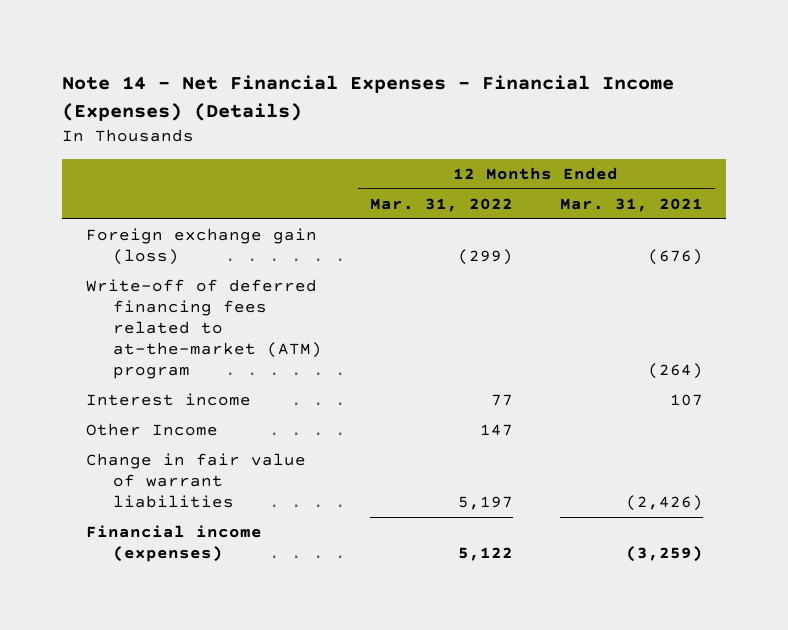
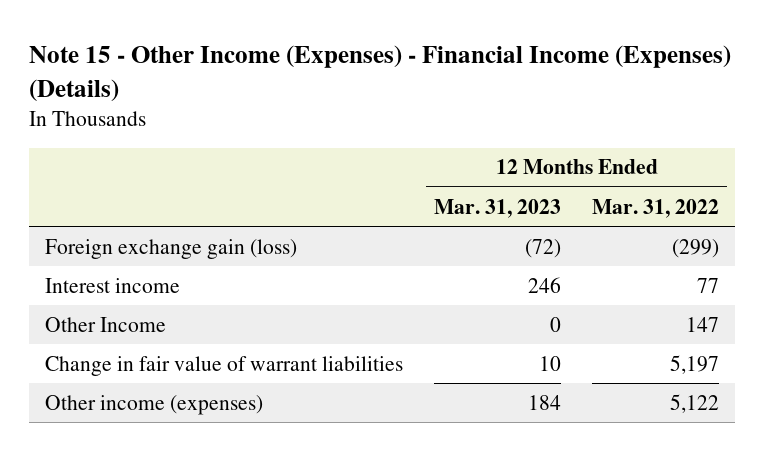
- Note 14 - Net Financial Expenses - Financial Income (Expenses) (Details)
+ Note 15 - Other Income (Expenses) - Financial Income (Expenses) (Details)
- | 12 Months Ended Mar. 31, 2022 | 12 Months Ended Mar. 31, 2021
+ | 12 Months Ended Mar. 31, 2023 | 12 Months Ended Mar. 31, 2022
- Write-off of deferred financing fees related to at-the-market (ATM) program | | (264)
- Financial income (expenses) | 5,122 | (3,259)
+ Other income (expenses) | 184 | 5,122

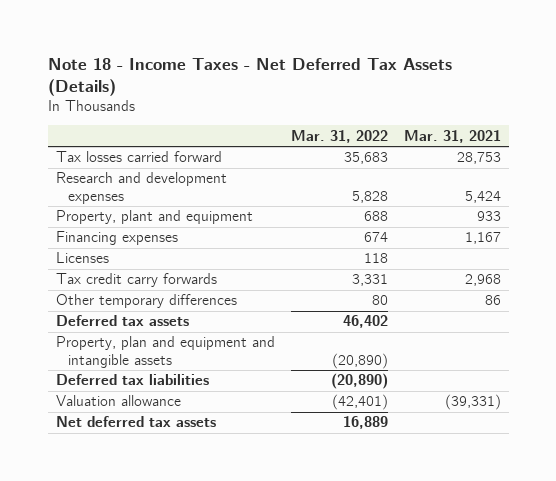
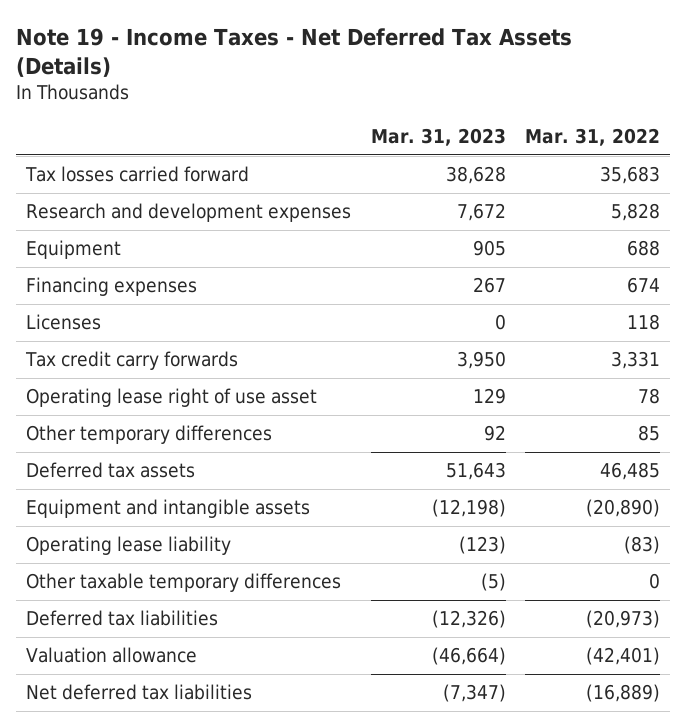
- Note 18 - Income Taxes - Net Deferred Tax Assets (Details)
+ Note 19 - Income Taxes - Net Deferred Tax Assets (Details)
- | Mar. 31, 2022 | Mar. 31, 2021
+ | Mar. 31, 2023 | Mar. 31, 2022
- Property, plant and equipment | 688 | 933
+ Equipment | 905 | 688
- Other temporary differences | 80 | 86
- Deferred tax assets | 46,402 |
- Property, plan and equipment and intangible assets | (20,890) |
- Deferred tax liabilities | (20,890) |
+ Operating lease right of use asset | 129 | 78
+ Other temporary differences | 92 | 85
+ Deferred tax assets | 51,643 | 46,485
+ Equipment and intangible assets | (12,198) | (20,890)
+ Operating lease liability | (123) | (83)
+ Other taxable temporary differences | (5) | 0
+ Deferred tax liabilities | (12,326) | (20,973)
- Net deferred tax assets | 16,889 |
+ Net deferred tax liabilities | (7,347) | (16,889)

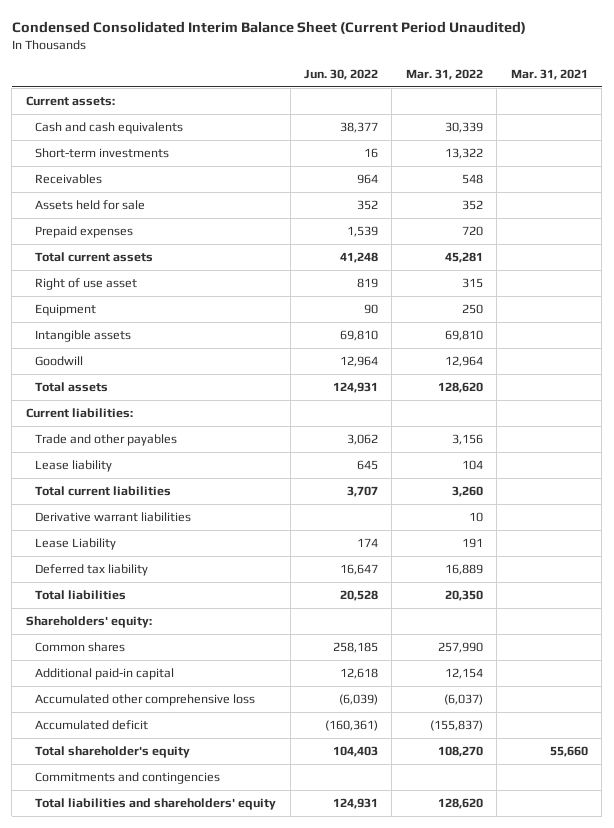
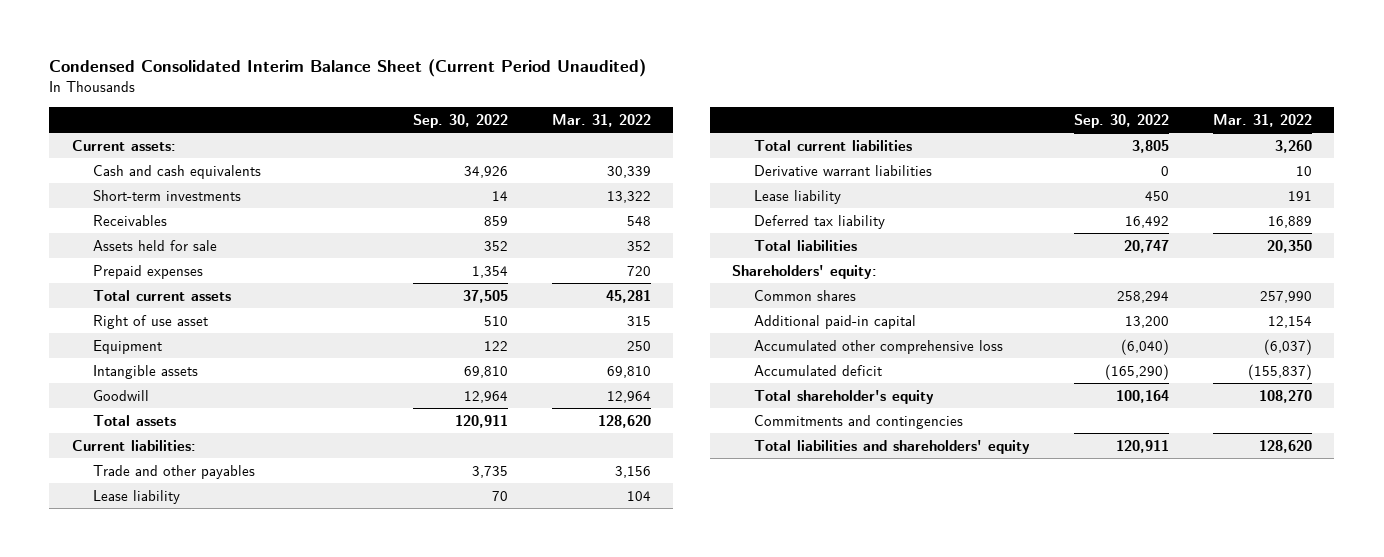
- | Jun. 30, 2022 | Mar. 31, 2022 | Mar. 31, 2021
+ | Sep. 30, 2022 | Mar. 31, 2022
- Lease Liability | 174 | 191 |
+ Lease liability | 450 | 191

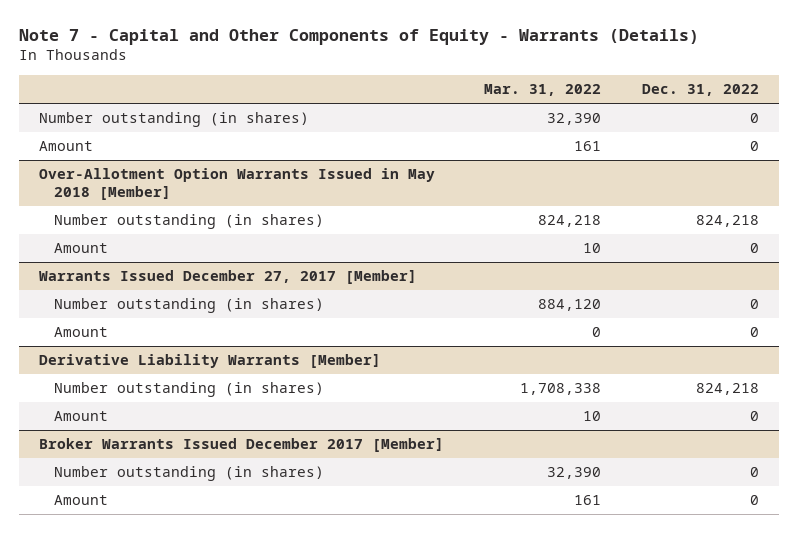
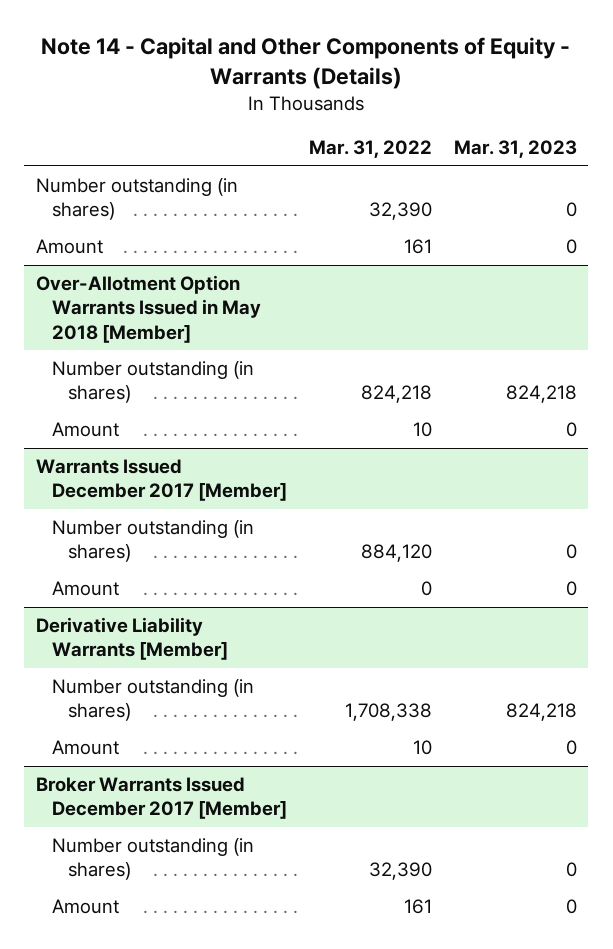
- Note 7 - Capital and Other Components of Equity - Warrants (Details)
+ Note 14 - Capital and Other Components of Equity - Warrants (Details)
- | Mar. 31, 2022 | Dec. 31, 2022
+ | Mar. 31, 2022 | Mar. 31, 2023
- Warrants Issued December 27, 2017 [Member]
+ Warrants Issued December 2017 [Member]

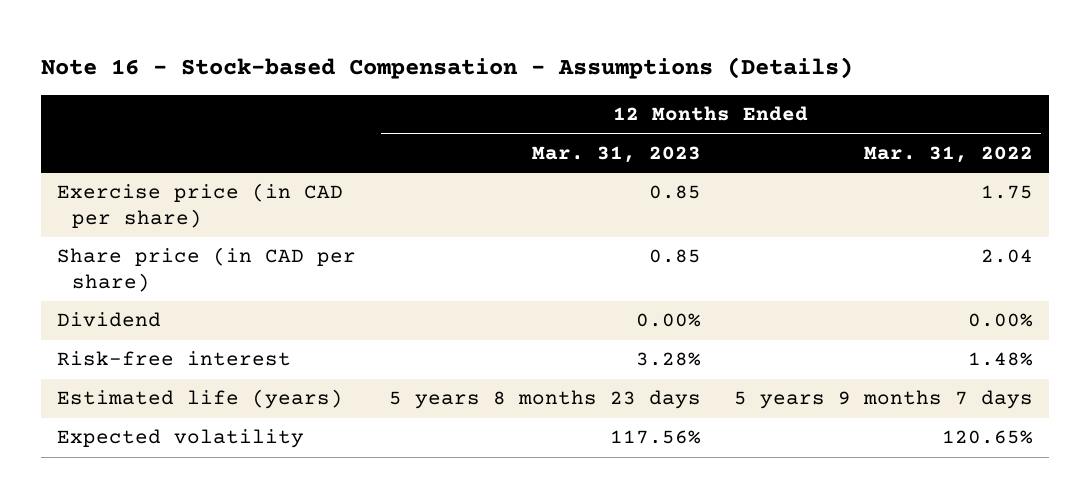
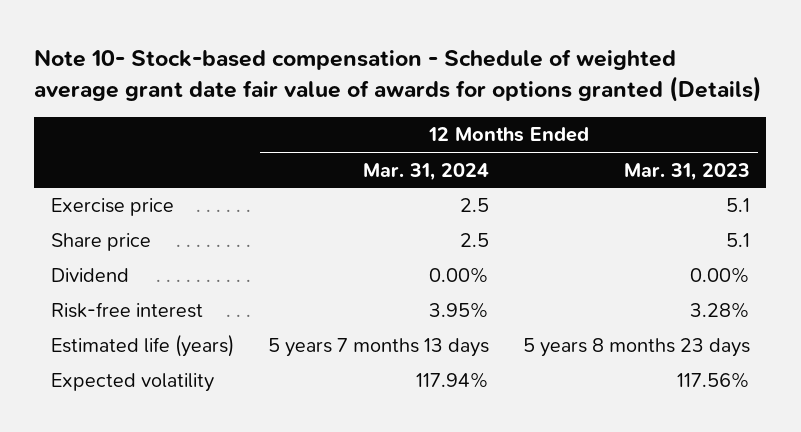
- Note 16 - Stock-based Compensation - Assumptions (Details)
+ Note 10- Stock-based compensation - Schedule of weighted average grant date fair value of awards for options granted (Details)
- | 12 Months Ended Mar. 31, 2023 | 12 Months Ended Mar. 31, 2022
+ | 12 Months Ended Mar. 31, 2024 | 12 Months Ended Mar. 31, 2023
- Exercise price (in CAD per share) | 0.85 | 1.75
- Share price (in CAD per share) | 0.85 | 2.04
+ Exercise price | 2.5 | 5.1
+ Share price | 2.5 | 5.1

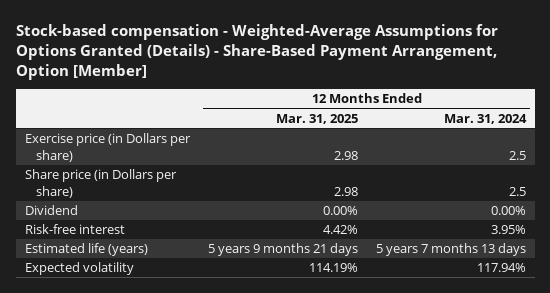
- Note 10- Stock-based compensation - Schedule of weighted average grant date fair value of awards for options granted (Details)
+ Stock-based compensation - Weighted-Average Assumptions for Options Granted (Details) - Share-Based Payment Arrangement, Option [Member]
- | 12 Months Ended Mar. 31, 2024 | 12 Months Ended Mar. 31, 2023
+ | 12 Months Ended Mar. 31, 2025 | 12 Months Ended Mar. 31, 2024
- Exercise price | 2.5 | 5.1
- Share price | 2.5 | 5.1
+ Exercise price (in Dollars per share) | 2.98 | 2.5
+ Share price (in Dollars per share) | 2.98 | 2.5

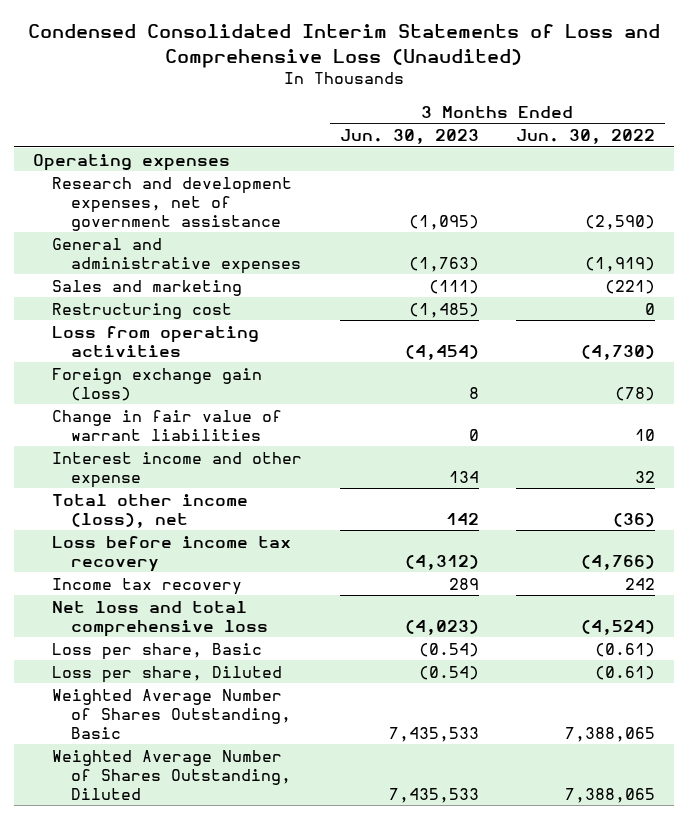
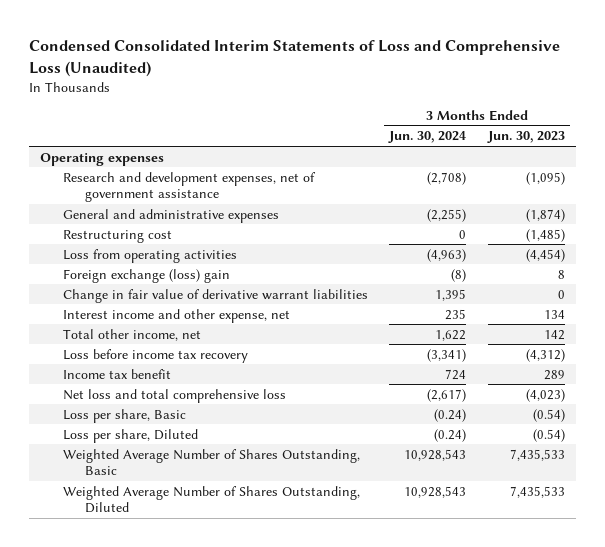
- | 3 Months Ended Jun. 30, 2023 | 3 Months Ended Jun. 30, 2022
+ | 3 Months Ended Jun. 30, 2024 | 3 Months Ended Jun. 30, 2023
- General and administrative expenses | (1,763) | (1,919)
- Sales and marketing | (111) | (221)
+ General and administrative expenses | (2,255) | (1,874)
- Foreign exchange gain (loss) | 8 | (78)
- Change in fair value of warrant liabilities | 0 | 10
- Interest income and other expense | 134 | 32
- Total other income (loss), net | 142 | (36)
+ Foreign exchange (loss) gain | (8) | 8
+ Change in fair value of derivative warrant liabilities | 1,395 | 0
+ Interest income and other expense, net | 235 | 134
+ Total other income, net | 1,622 | 142
- Income tax recovery | 289 | 242
+ Income tax benefit | 724 | 289

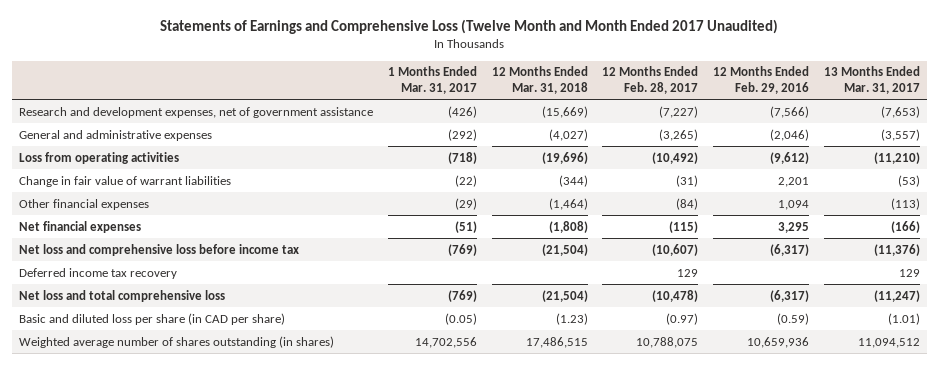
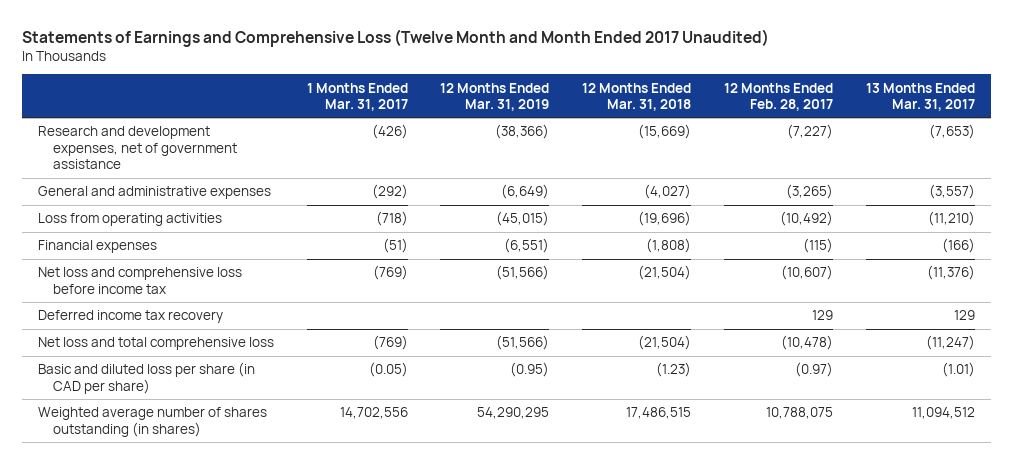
- | 1 Months Ended Mar. 31, 2017 | 12 Months Ended Mar. 31, 2018 | 12 Months Ended Feb. 28, 2017 | 12 Months Ended Feb. 29, 2016 | 13 Months Ended Mar. 31, 2017
+ | 1 Months Ended Mar. 31, 2017 | 12 Months Ended Mar. 31, 2019 | 12 Months Ended Mar. 31, 2018 | 12 Months Ended Feb. 28, 2017 | 13 Months Ended Mar. 31, 2017
- Change in fair value of warrant liabilities | (22) | (344) | (31) | 2,201 | (53)
- Other financial expenses | (29) | (1,464) | (84) | 1,094 | (113)
- Net financial expenses | (51) | (1,808) | (115) | 3,295 | (166)
+ Financial expenses | (51) | (6,551) | (1,808) | (115) | (166)

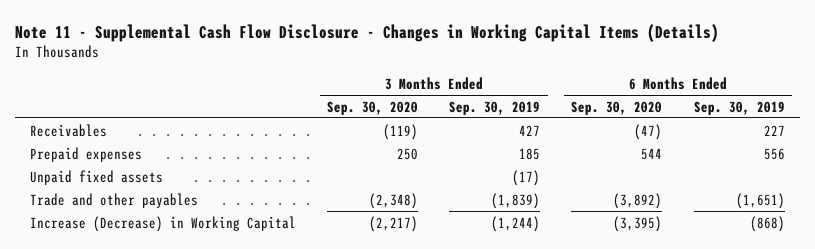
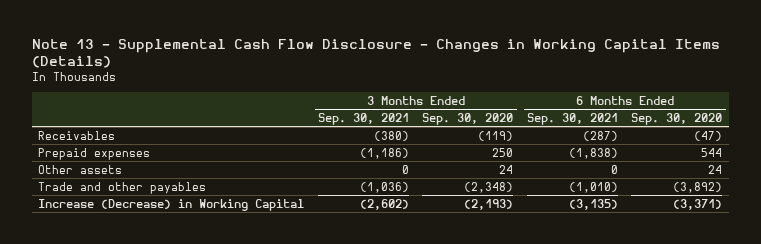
- Note 11 - Supplemental Cash Flow Disclosure - Changes in Working Capital Items (Details)
+ Note 13 - Supplemental Cash Flow Disclosure - Changes in Working Capital Items (Details)
- | 3 Months Ended Sep. 30, 2020 | 3 Months Ended Sep. 30, 2019 | 6 Months Ended Sep. 30, 2020 | 6 Months Ended Sep. 30, 2019
+ | 3 Months Ended Sep. 30, 2021 | 3 Months Ended Sep. 30, 2020 | 6 Months Ended Sep. 30, 2021 | 6 Months Ended Sep. 30, 2020
- Unpaid fixed assets | | (17) | |
+ Other assets | 0 | 24 | 0 | 24
- Increase (Decrease) in Working Capital | (2,217) | (1,244) | (3,395) | (868)
+ Increase (Decrease) in Working Capital | (2,602) | (2,193) | (3,135) | (3,371)

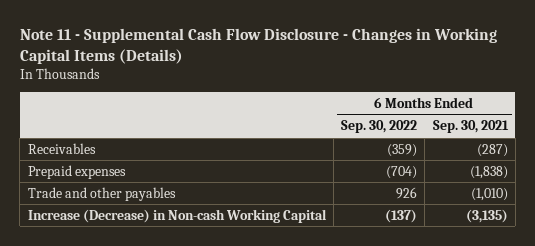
- Note 13 - Supplemental Cash Flow Disclosure - Changes in Working Capital Items (Details)
+ Note 11 - Supplemental Cash Flow Disclosure - Changes in Working Capital Items (Details)
- | 3 Months Ended Sep. 30, 2021 | 3 Months Ended Sep. 30, 2020 | 6 Months Ended Sep. 30, 2021 | 6 Months Ended Sep. 30, 2020
+ | 6 Months Ended Sep. 30, 2022 | 6 Months Ended Sep. 30, 2021
- Other assets | 0 | 24 | 0 | 24
- Increase (Decrease) in Working Capital | (2,602) | (2,193) | (3,135) | (3,371)
+ Increase (Decrease) in Non-cash Working Capital | (137) | (3,135)

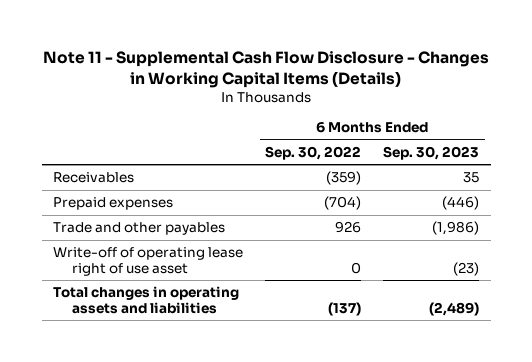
- | 6 Months Ended Sep. 30, 2022 | 6 Months Ended Sep. 30, 2021
+ | 6 Months Ended Sep. 30, 2022 | 6 Months Ended Sep. 30, 2023
- Increase (Decrease) in Non-cash Working Capital | (137) | (3,135)
+ Write-off of operating lease right of use asset | 0 | (23)
+ Total changes in operating assets and liabilities | (137) | (2,489)

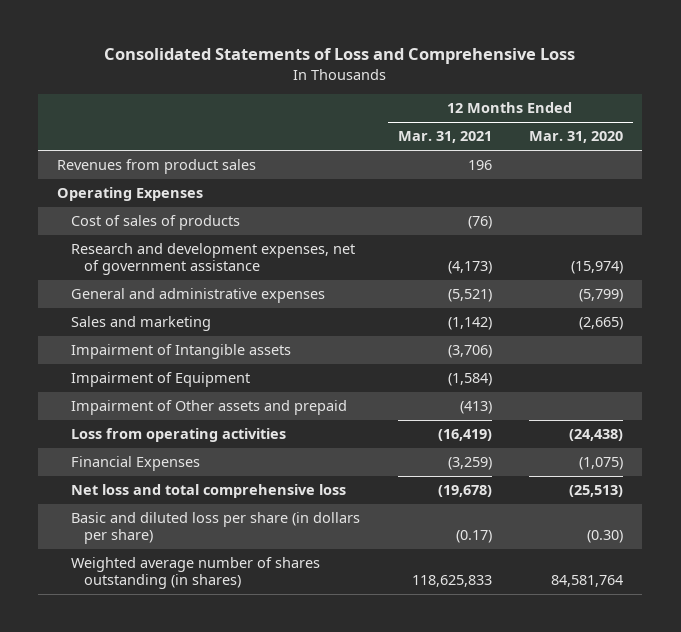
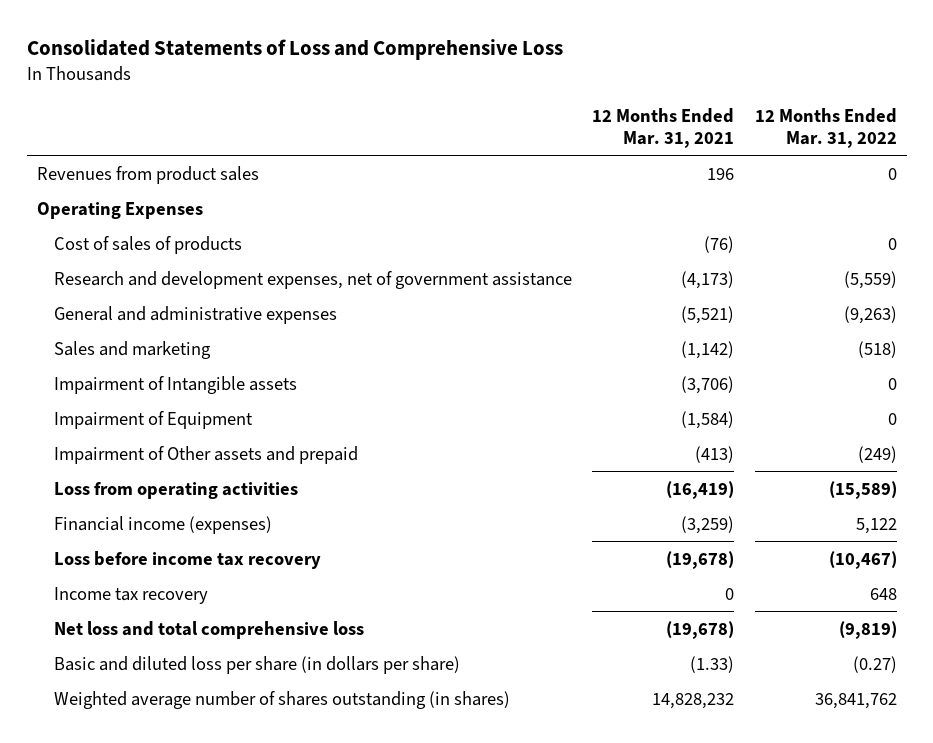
- | 12 Months Ended Mar. 31, 2021 | 12 Months Ended Mar. 31, 2020
+ | 12 Months Ended Mar. 31, 2021 | 12 Months Ended Mar. 31, 2022
- Financial Expenses | (3,259) | (1,075)
+ Financial income (expenses) | (3,259) | 5,122
+ Loss before income tax recovery | (19,678) | (10,467)
+ Income tax recovery | 0 | 648
- Basic and diluted loss per share (in dollars per share) | (0.17) | (0.30)
- Weighted average number of shares outstanding (in shares) | 118,625,833 | 84,581,764
+ Basic and diluted loss per share (in dollars per share) | (1.33) | (0.27)
+ Weighted average number of shares outstanding (in shares) | 14,828,232 | 36,841,762

